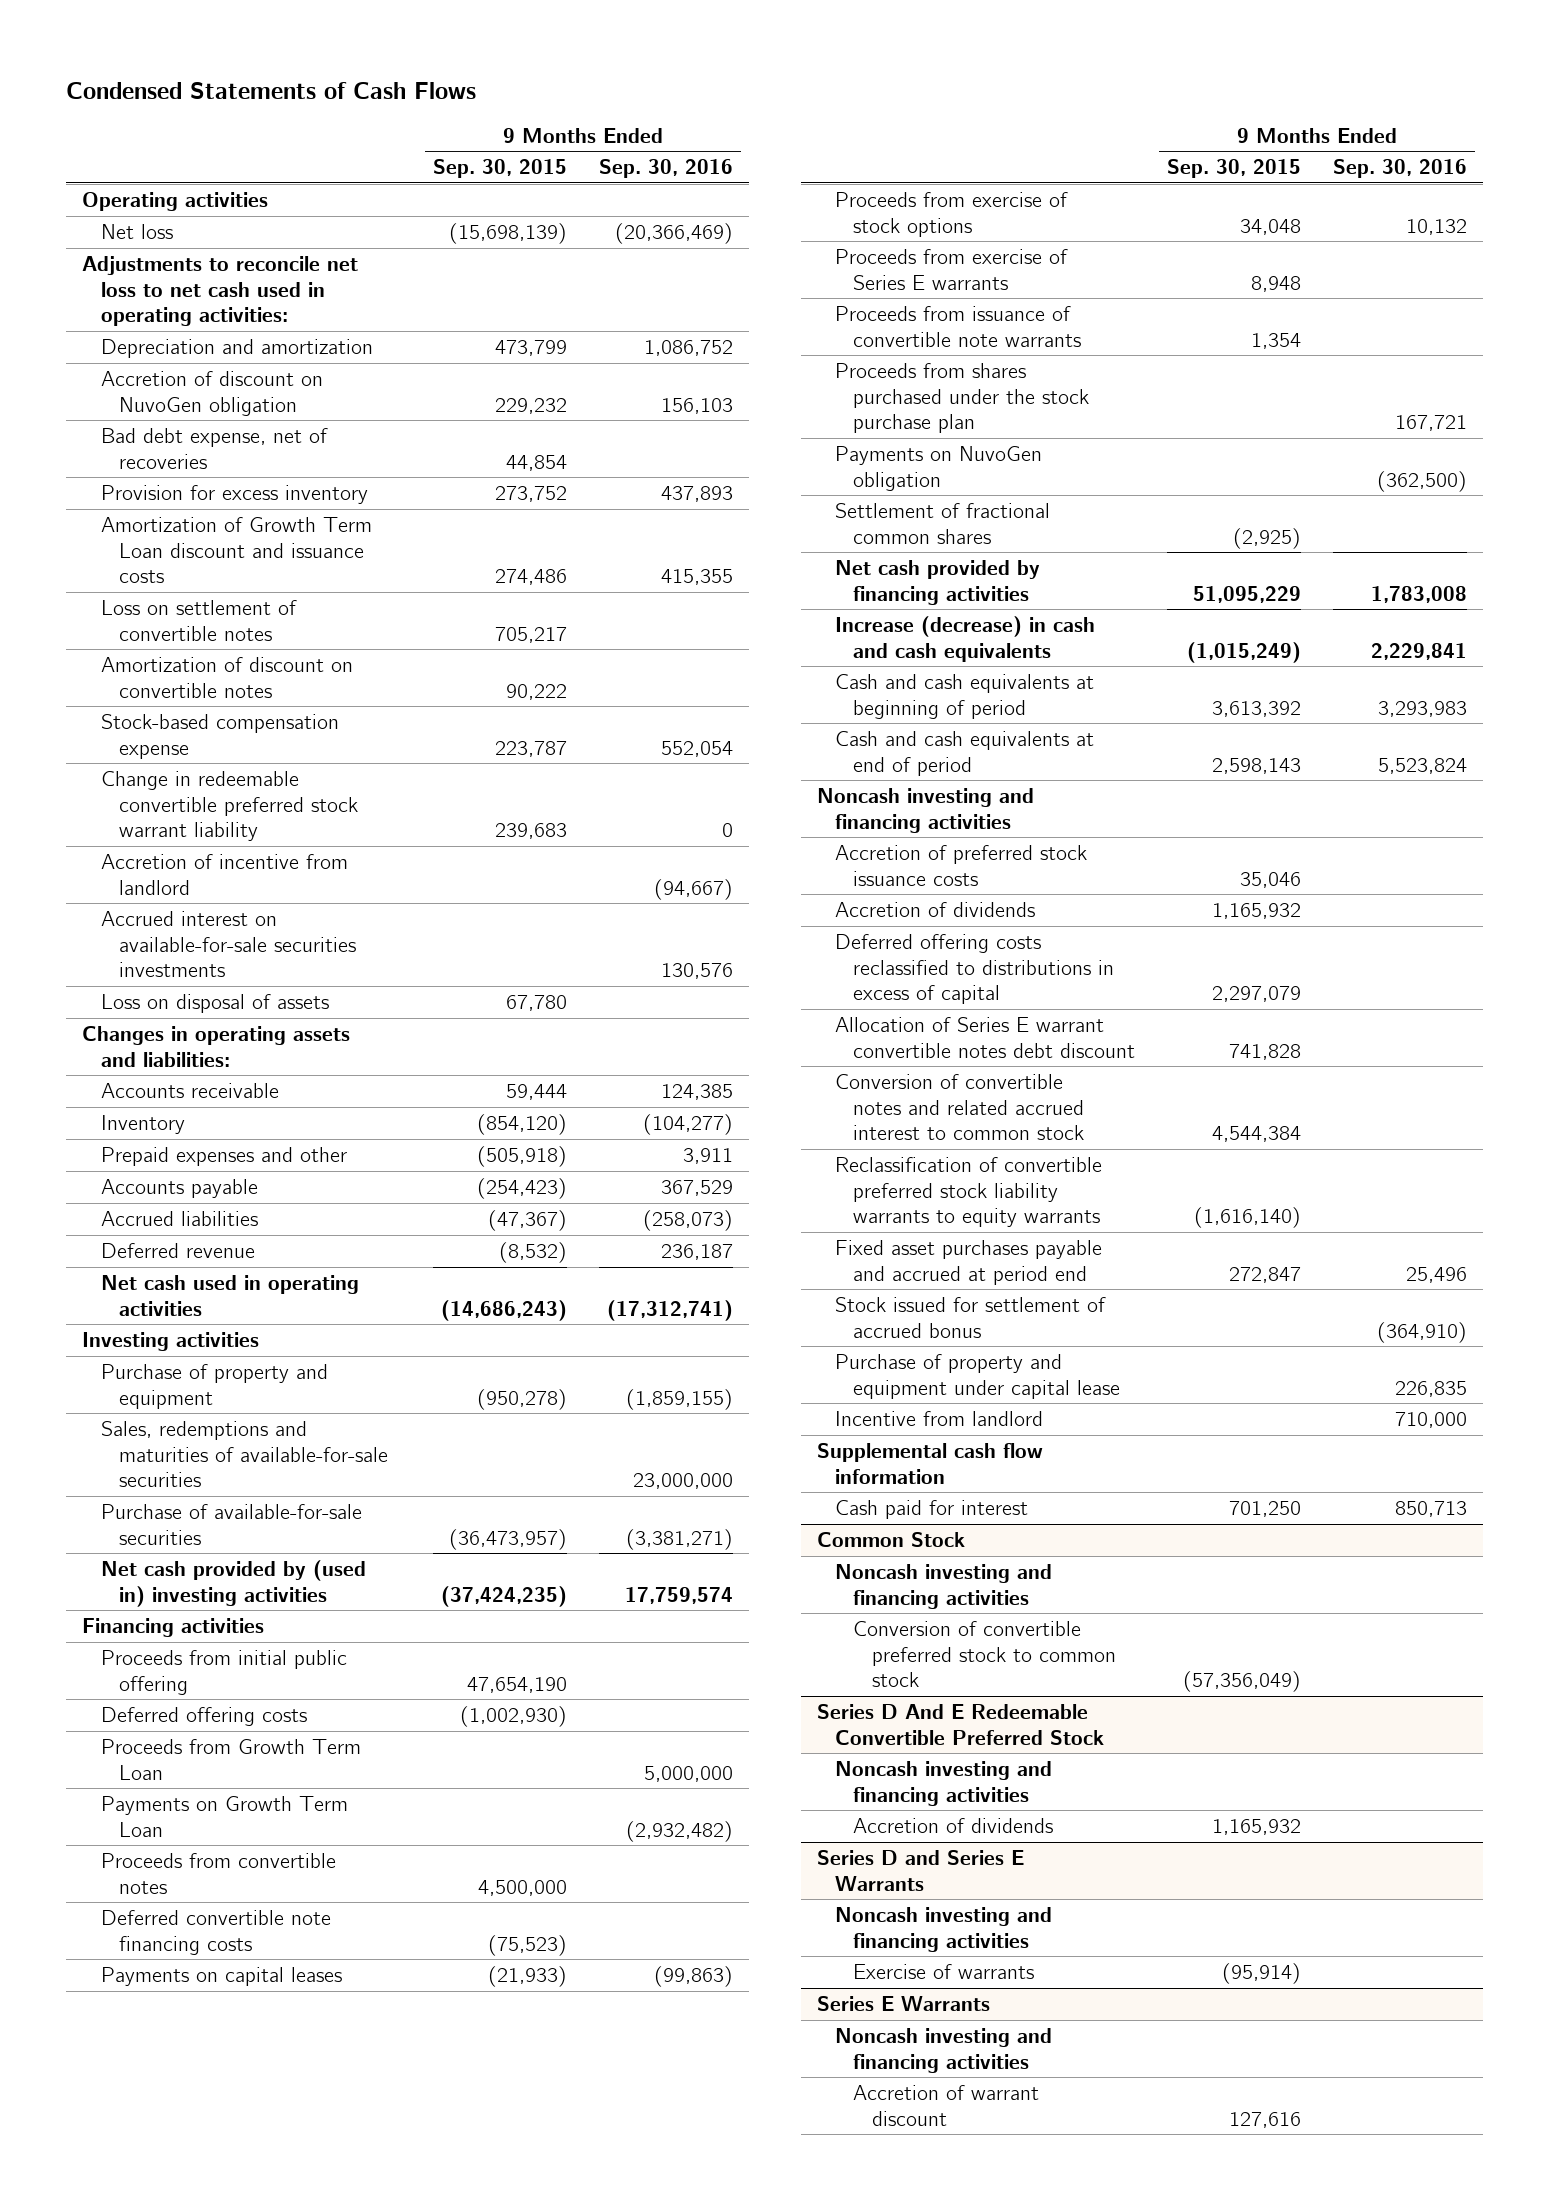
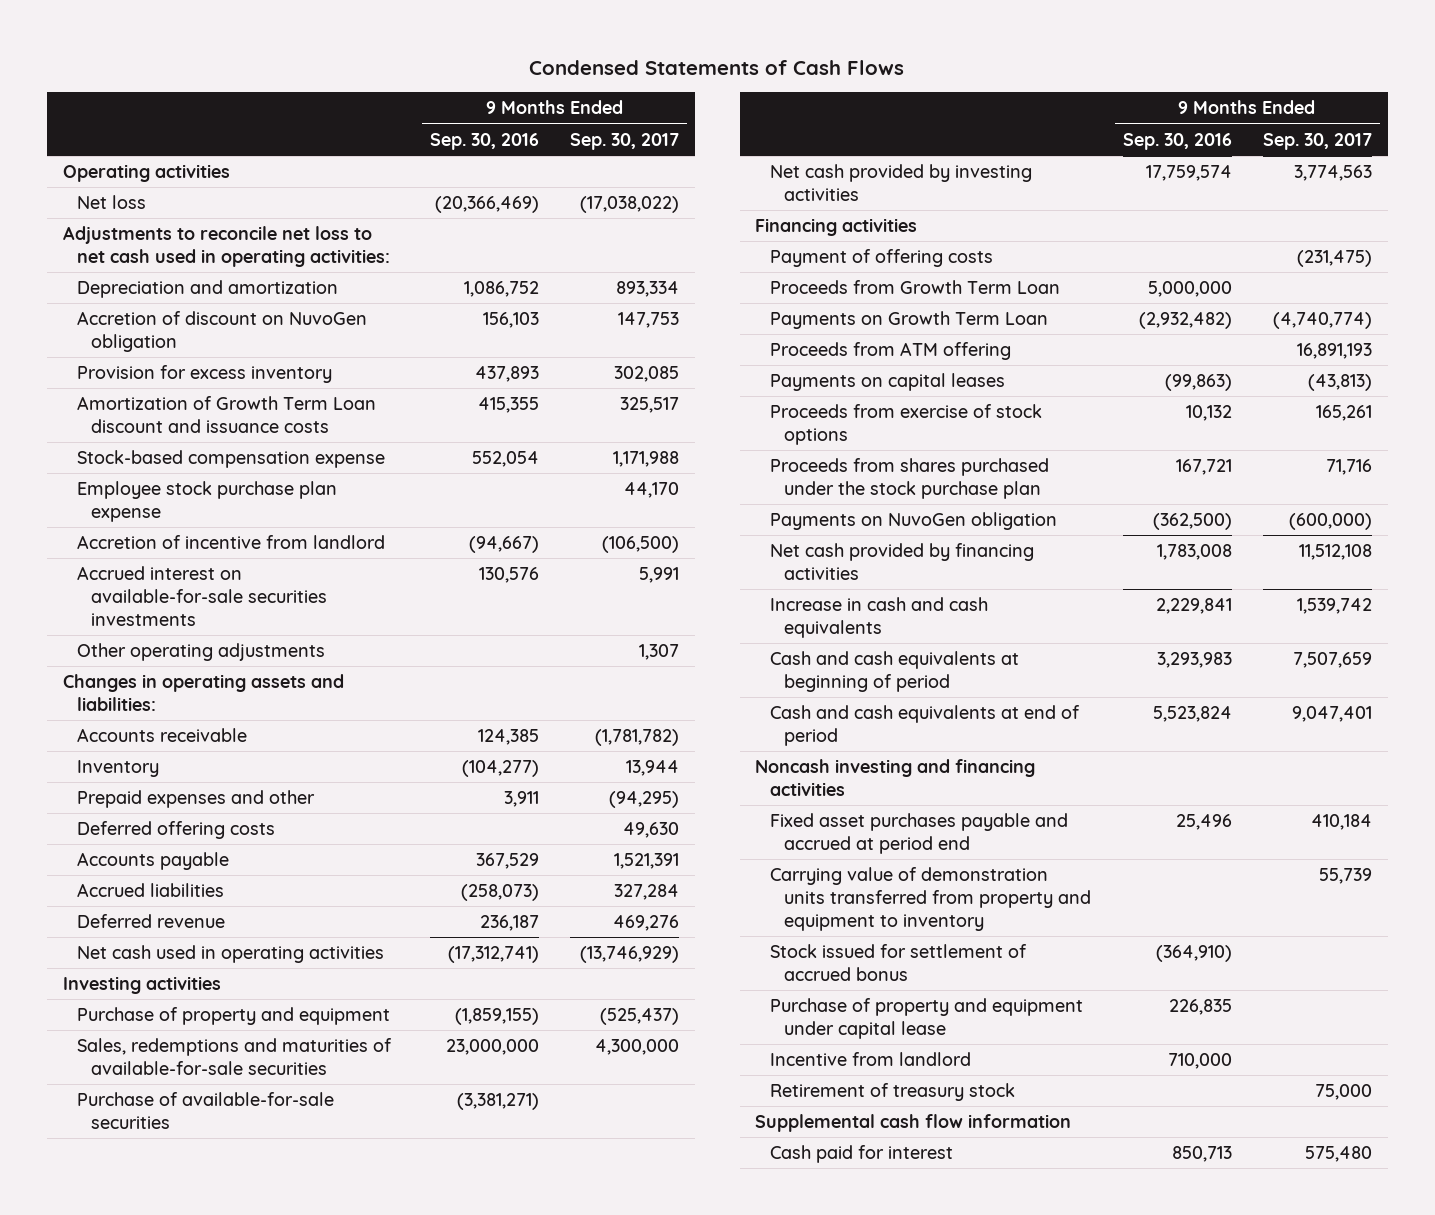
- | 9 Months Ended Sep. 30, 2015 | 9 Months Ended Sep. 30, 2016
+ | 9 Months Ended Sep. 30, 2016 | 9 Months Ended Sep. 30, 2017
- Bad debt expense, net of recoveries | 44,854 |
- Loss on settlement of convertible notes | 705,217 |
- Amortization of discount on convertible notes | 90,222 |
- Change in redeemable convertible preferred stock warrant liability | 239,683 | 0
+ Employee stock purchase plan expense | | 44,170
- Loss on disposal of assets | 67,780 |
+ Other operating adjustments | | 1,307
moved up: Deferred offering costs | | 49,630
- Net cash provided by (used in) investing activities | (37,424,235) | 17,759,574
+ Net cash provided by investing activities | 17,759,574 | 3,774,563
- Proceeds from initial public offering | 47,654,190 |
+ Payment of offering costs | | (231,475)
- Proceeds from convertible notes | 4,500,000 |
- Deferred convertible note financing costs | (75,523) |
+ Proceeds from ATM offering | | 16,891,193
- Proceeds from exercise of Series E warrants | 8,948 |
- Proceeds from issuance of convertible note warrants | 1,354 |
- Settlement of fractional common shares | (2,925) |
- Increase (decrease) in cash and cash equivalents | (1,015,249) | 2,229,841
+ Increase in cash and cash equivalents | 2,229,841 | 1,539,742
- Accretion of preferred stock issuance costs | 35,046 |
- Accretion of dividends | 1,165,932 |
- Deferred offering costs reclassified to distributions in excess of capital | 2,297,079 |
- Allocation of Series E warrant convertible notes debt discount | 741,828 |
- Conversion of convertible notes and related accrued interest to common stock | 4,544,384 |
- Reclassification of convertible preferred stock liability warrants to equity warrants | (1,616,140) |
+ Carrying value of demonstration units transferred from property and equipment to inventory | | 55,739
+ Retirement of treasury stock | | 75,000
- Common Stock
- Noncash investing and financing activities
- Conversion of convertible preferred stock to common stock | (57,356,049) |
- Series D And E Redeemable Convertible Preferred Stock
- Noncash investing and financing activities
- Accretion of dividends | 1,165,932 |
- Series D and Series E Warrants
- Noncash investing and financing activities
- Exercise of warrants | (95,914) |
- Series E Warrants
- Noncash investing and financing activities
- Accretion of warrant discount | 127,616 |

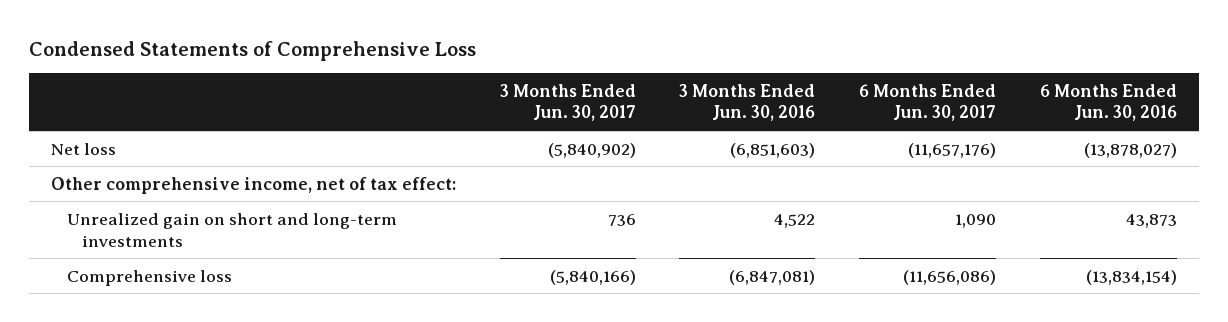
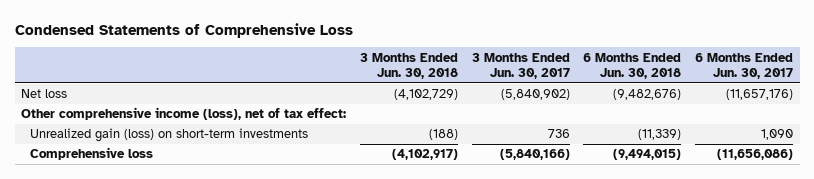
- | 3 Months Ended Jun. 30, 2017 | 3 Months Ended Jun. 30, 2016 | 6 Months Ended Jun. 30, 2017 | 6 Months Ended Jun. 30, 2016
+ | 3 Months Ended Jun. 30, 2018 | 3 Months Ended Jun. 30, 2017 | 6 Months Ended Jun. 30, 2018 | 6 Months Ended Jun. 30, 2017
- Other comprehensive income, net of tax effect:
- Unrealized gain on short and long-term investments | 736 | 4,522 | 1,090 | 43,873
+ Other comprehensive income (loss), net of tax effect:
+ Unrealized gain (loss) on short-term investments | (188) | 736 | (11,339) | 1,090

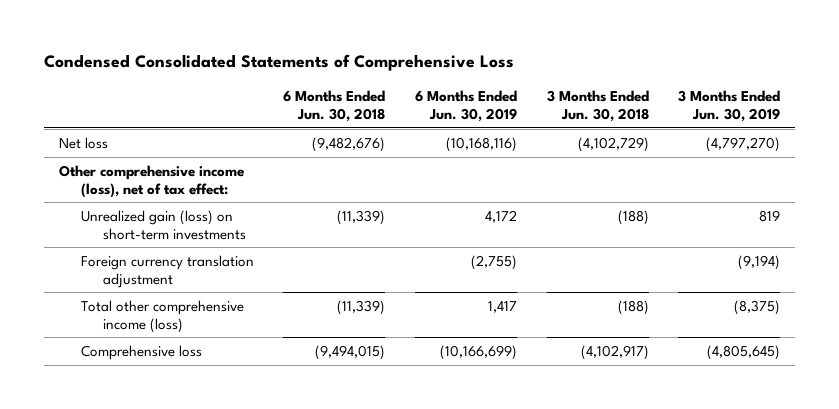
- Condensed Statements of Comprehensive Loss
+ Condensed Consolidated Statements of Comprehensive Loss
- | 3 Months Ended Jun. 30, 2018 | 3 Months Ended Jun. 30, 2017 | 6 Months Ended Jun. 30, 2018 | 6 Months Ended Jun. 30, 2017
+ | 6 Months Ended Jun. 30, 2018 | 6 Months Ended Jun. 30, 2019 | 3 Months Ended Jun. 30, 2018 | 3 Months Ended Jun. 30, 2019
+ Foreign currency translation adjustment | | (2,755) | | (9,194)
+ Total other comprehensive income (loss) | (11,339) | 1,417 | (188) | (8,375)

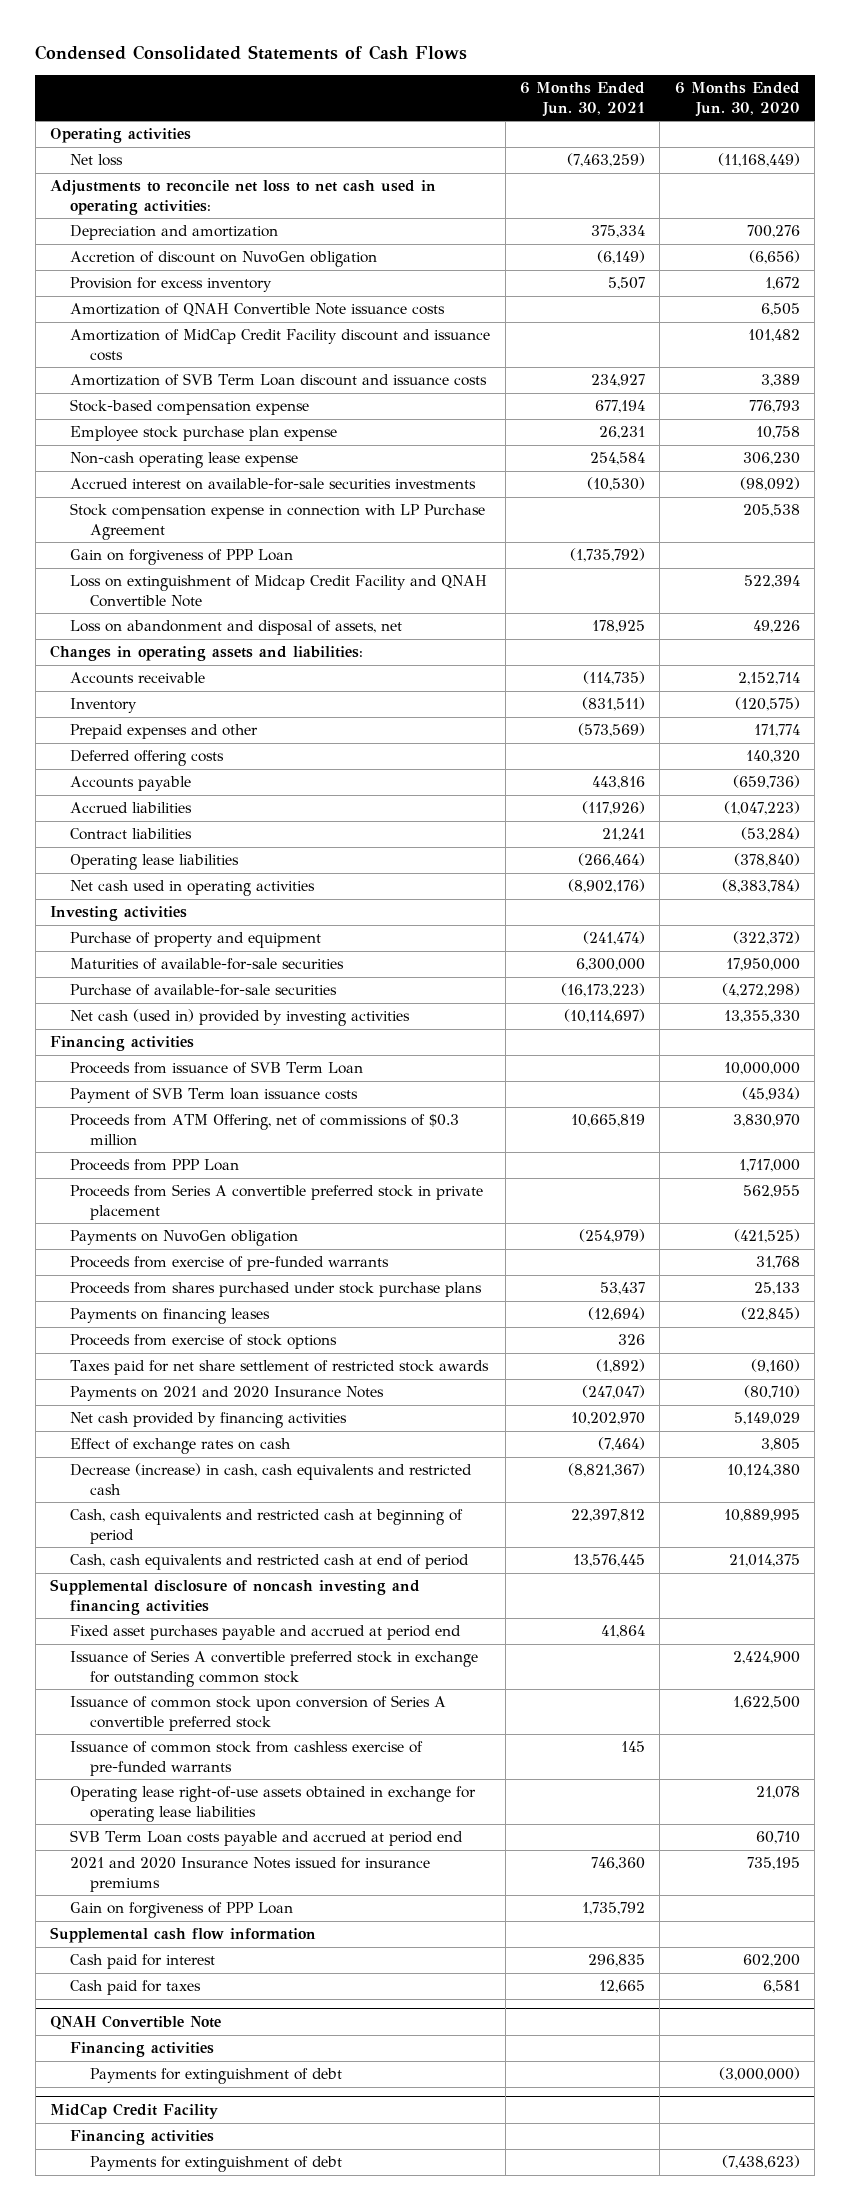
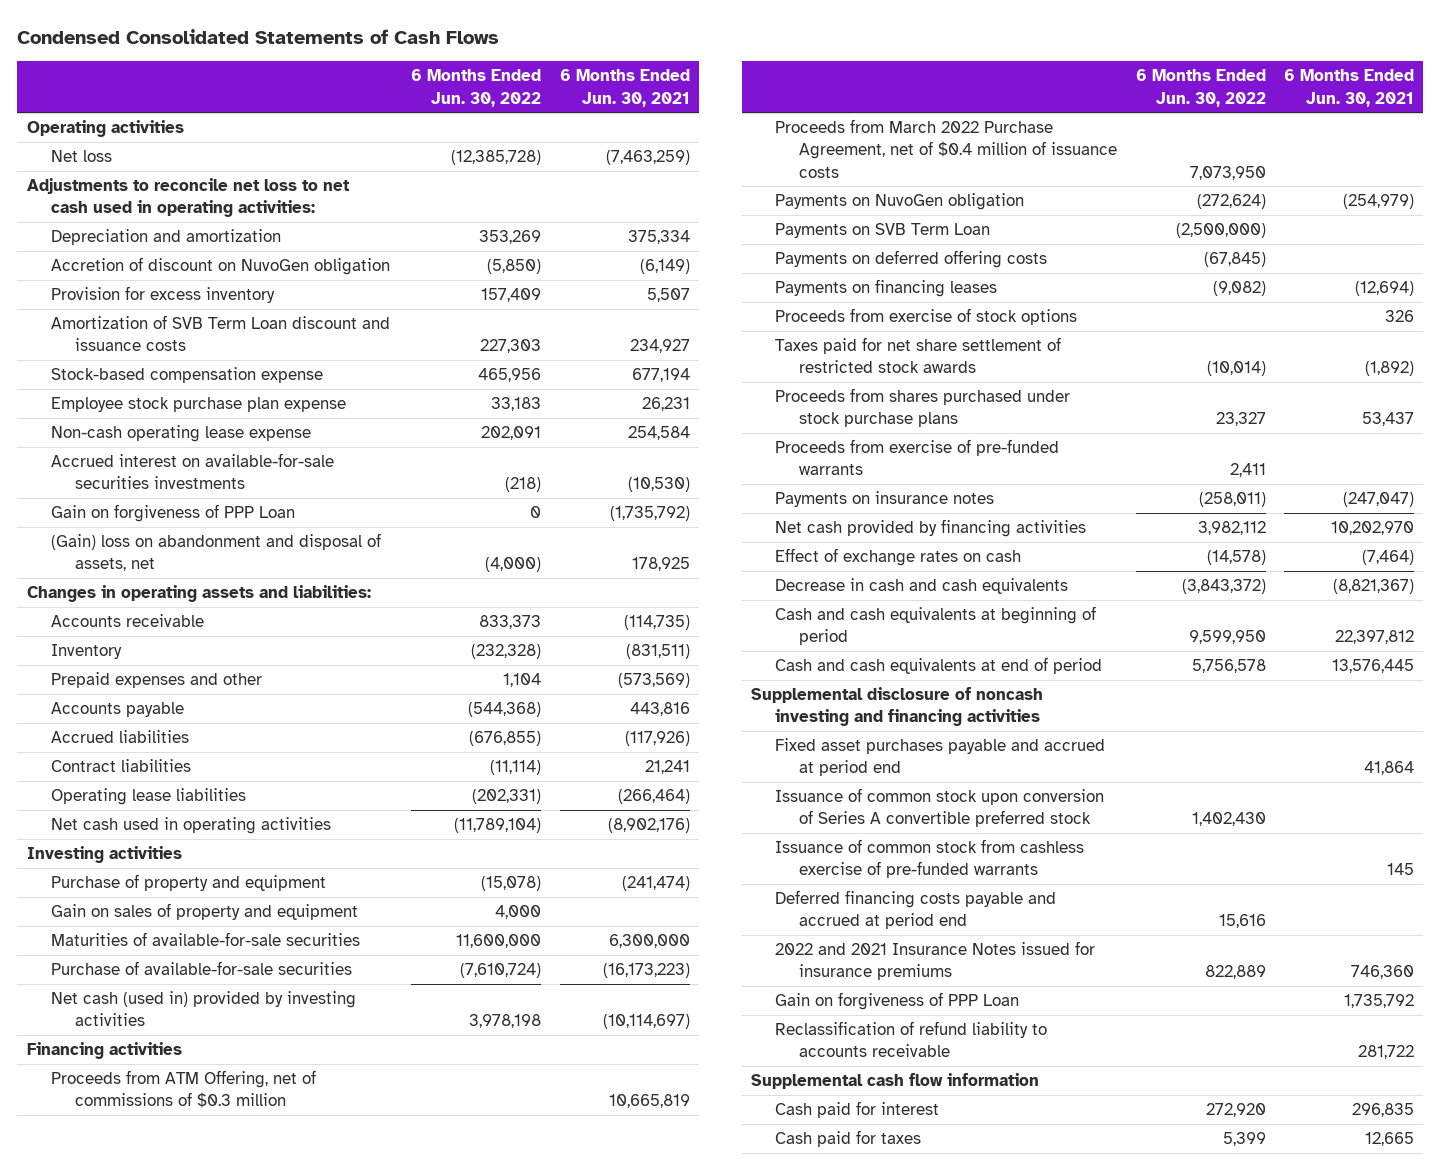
- | 6 Months Ended Jun. 30, 2021 | 6 Months Ended Jun. 30, 2020
+ | 6 Months Ended Jun. 30, 2022 | 6 Months Ended Jun. 30, 2021
- Amortization of QNAH Convertible Note issuance costs | | 6,505
- Amortization of MidCap Credit Facility discount and issuance costs | | 101,482
- Stock compensation expense in connection with LP Purchase Agreement | | 205,538
- Loss on extinguishment of Midcap Credit Facility and QNAH Convertible Note | | 522,394
- Loss on abandonment and disposal of assets, net | 178,925 | 49,226
+ (Gain) loss on abandonment and disposal of assets, net | (4,000) | 178,925
- Deferred offering costs | | 140,320
+ Gain on sales of property and equipment | 4,000 |
- Proceeds from issuance of SVB Term Loan | | 10,000,000
- Payment of SVB Term loan issuance costs | | (45,934)
- Proceeds from PPP Loan | | 1,717,000
- Proceeds from Series A convertible preferred stock in private placement | | 562,955
+ Proceeds from March 2022 Purchase Agreement, net of $0.4 million of issuance costs | 7,073,950 |
+ Payments on SVB Term Loan | (2,500,000) |
+ Payments on deferred offering costs | (67,845) |
- Payments on 2021 and 2020 Insurance Notes | (247,047) | (80,710)
moved down: Proceeds from shares purchased under stock purchase plans | 23,327 | 53,437
moved down: Proceeds from exercise of pre-funded warrants | 2,411 |
+ Payments on insurance notes | (258,011) | (247,047)
- Decrease (increase) in cash, cash equivalents and restricted cash | (8,821,367) | 10,124,380
- Cash, cash equivalents and restricted cash at beginning of period | 22,397,812 | 10,889,995
- Cash, cash equivalents and restricted cash at end of period | 13,576,445 | 21,014,375
+ Decrease in cash and cash equivalents | (3,843,372) | (8,821,367)
+ Cash and cash equivalents at beginning of period | 9,599,950 | 22,397,812
+ Cash and cash equivalents at end of period | 5,756,578 | 13,576,445
- Issuance of Series A convertible preferred stock in exchange for outstanding common stock | | 2,424,900
- Operating lease right-of-use assets obtained in exchange for operating lease liabilities | | 21,078
- SVB Term Loan costs payable and accrued at period end | | 60,710
- 2021 and 2020 Insurance Notes issued for insurance premiums | 746,360 | 735,195
+ Deferred financing costs payable and accrued at period end | 15,616 |
+ 2022 and 2021 Insurance Notes issued for insurance premiums | 822,889 | 746,360
+ Reclassification of refund liability to accounts receivable | | 281,722
- QNAH Convertible Note
- Financing activities
- Payments for extinguishment of debt | | (3,000,000)
- MidCap Credit Facility
- Financing activities
- Payments for extinguishment of debt | | (7,438,623)

